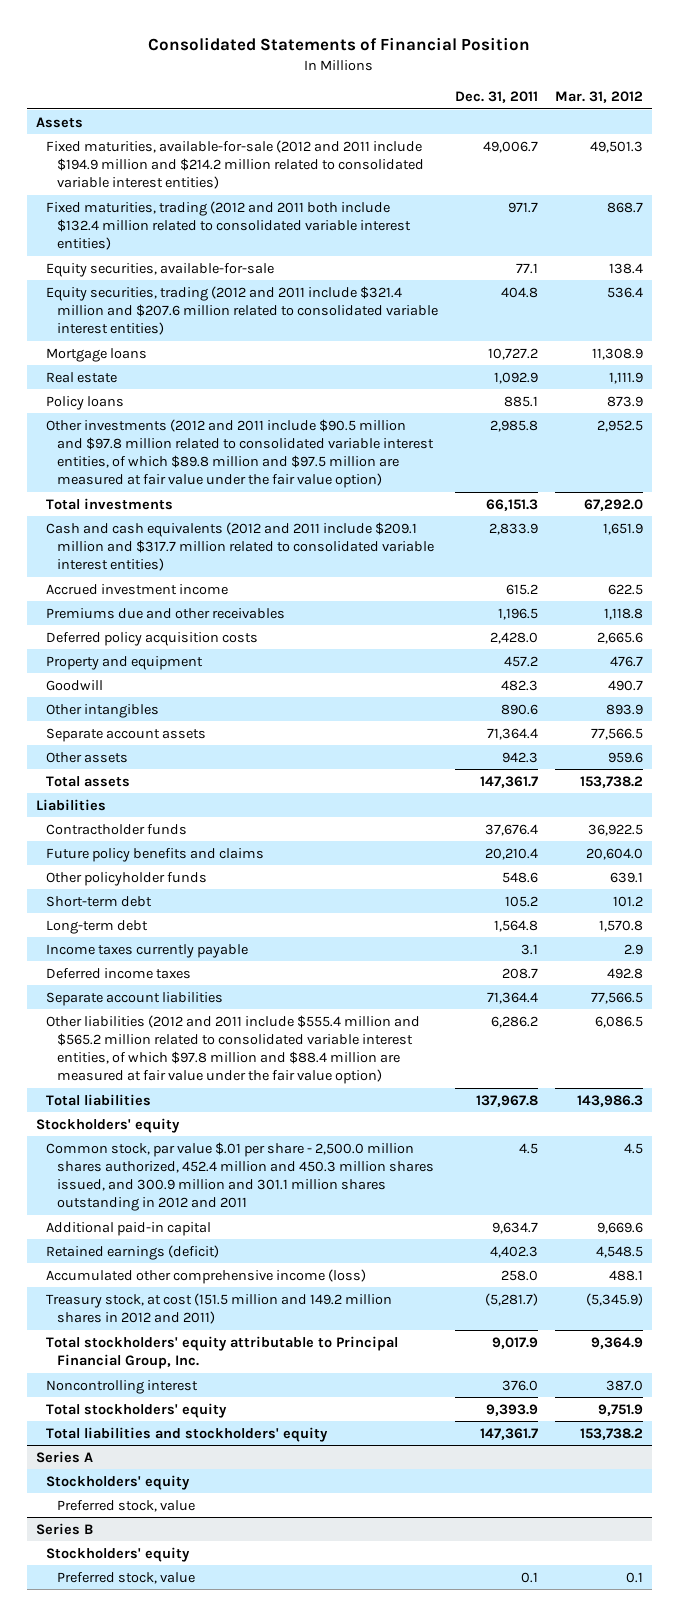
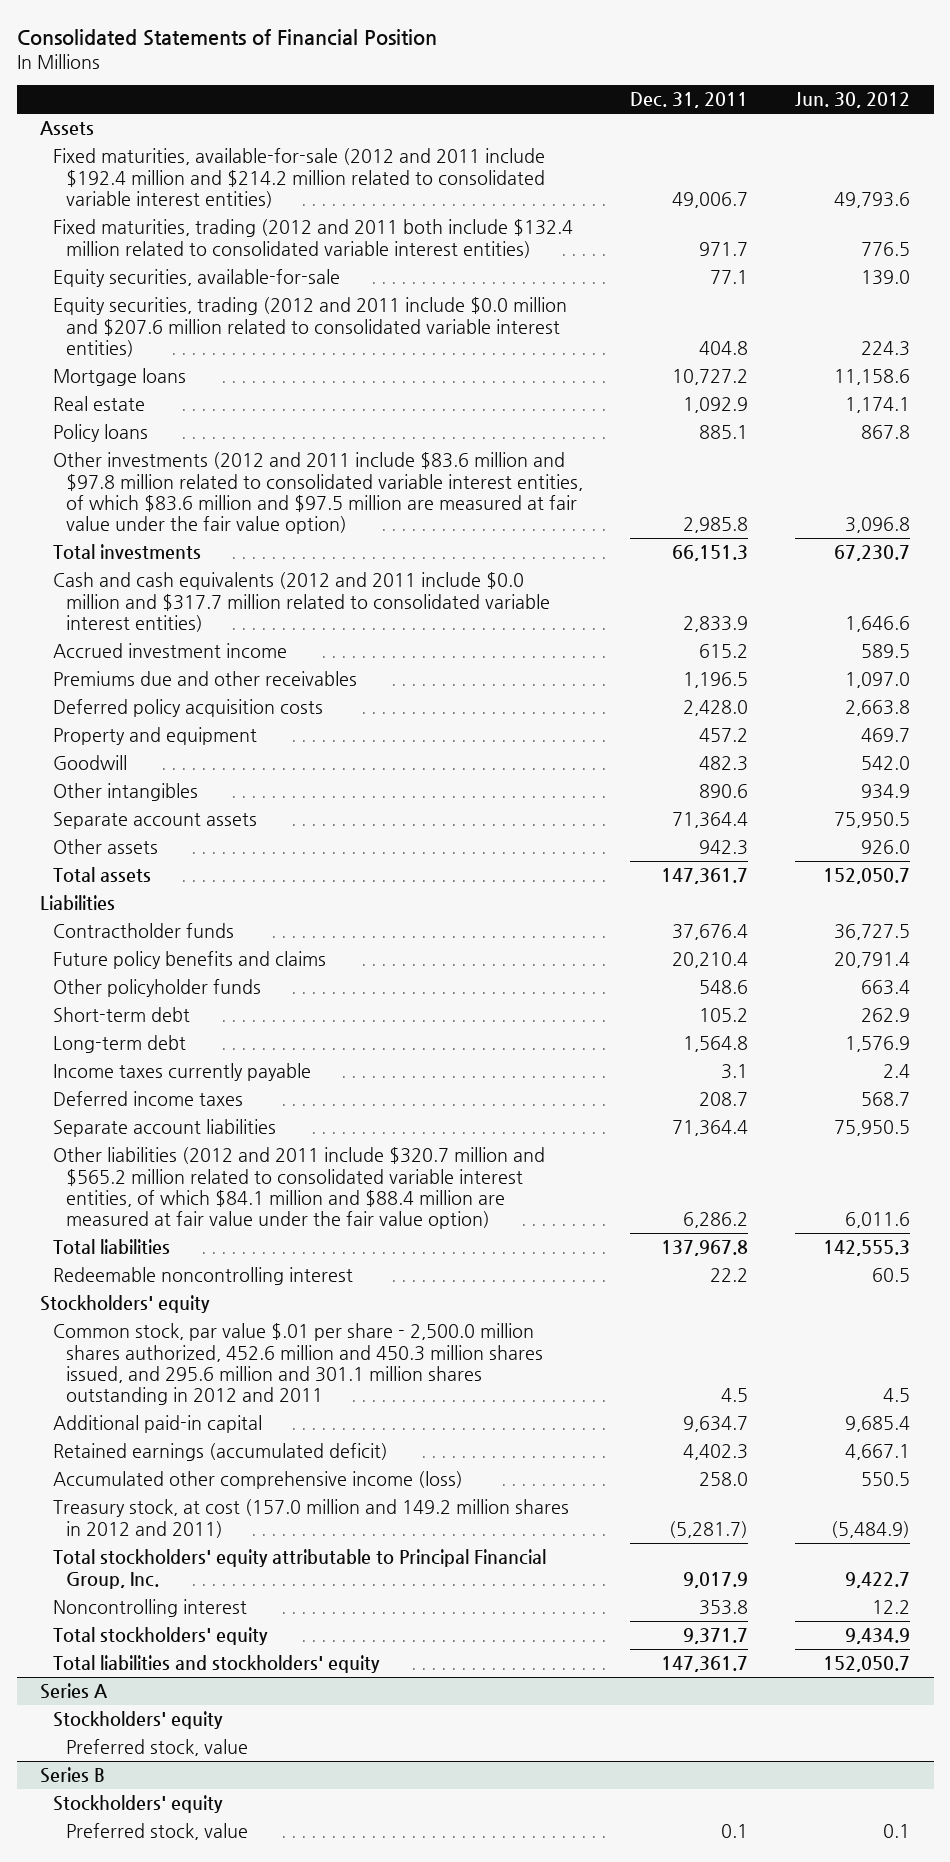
- | Dec. 31, 2011 | Mar. 31, 2012
+ | Dec. 31, 2011 | Jun. 30, 2012
- Fixed maturities, available-for-sale (2012 and 2011 include $194.9 million and $214.2 million related to consolidated variable interest entities) | 49,006.7 | 49,501.3
+ Fixed maturities, available-for-sale (2012 and 2011 include $192.4 million and $214.2 million related to consolidated variable interest entities) | 49,006.7 | 49,793.6
- Equity securities, trading (2012 and 2011 include $321.4 million and $207.6 million related to consolidated variable interest entities) | 404.8 | 536.4
+ Equity securities, trading (2012 and 2011 include $0.0 million and $207.6 million related to consolidated variable interest entities) | 404.8 | 224.3
- Other investments (2012 and 2011 include $90.5 million and $97.8 million related to consolidated variable interest entities, of which $89.8 million and $97.5 million are measured at fair value under the fair value option) | 2,985.8 | 2,952.5
+ Other investments (2012 and 2011 include $83.6 million and $97.8 million related to consolidated variable interest entities, of which $83.6 million and $97.5 million are measured at fair value under the fair value option) | 2,985.8 | 3,096.8
- Cash and cash equivalents (2012 and 2011 include $209.1 million and $317.7 million related to consolidated variable interest entities) | 2,833.9 | 1,651.9
+ Cash and cash equivalents (2012 and 2011 include $0.0 million and $317.7 million related to consolidated variable interest entities) | 2,833.9 | 1,646.6
- Other liabilities (2012 and 2011 include $555.4 million and $565.2 million related to consolidated variable interest entities, of which $97.8 million and $88.4 million are measured at fair value under the fair value option) | 6,286.2 | 6,086.5
+ Other liabilities (2012 and 2011 include $320.7 million and $565.2 million related to consolidated variable interest entities, of which $84.1 million and $88.4 million are measured at fair value under the fair value option) | 6,286.2 | 6,011.6
+ Redeemable noncontrolling interest | 22.2 | 60.5
- Common stock, par value $.01 per share - 2,500.0 million shares authorized, 452.4 million and 450.3 million shares issued, and 300.9 million and 301.1 million shares outstanding in 2012 and 2011 | 4.5 | 4.5
+ Common stock, par value $.01 per share - 2,500.0 million shares authorized, 452.6 million and 450.3 million shares issued, and 295.6 million and 301.1 million shares outstanding in 2012 and 2011 | 4.5 | 4.5
- Retained earnings (deficit) | 4,402.3 | 4,548.5
+ Retained earnings (accumulated deficit) | 4,402.3 | 4,667.1
- Treasury stock, at cost (151.5 million and 149.2 million shares in 2012 and 2011) | (5,281.7) | (5,345.9)
+ Treasury stock, at cost (157.0 million and 149.2 million shares in 2012 and 2011) | (5,281.7) | (5,484.9)
- Noncontrolling interest | 376.0 | 387.0
- Total stockholders' equity | 9,393.9 | 9,751.9
+ Noncontrolling interest | 353.8 | 12.2
+ Total stockholders' equity | 9,371.7 | 9,434.9

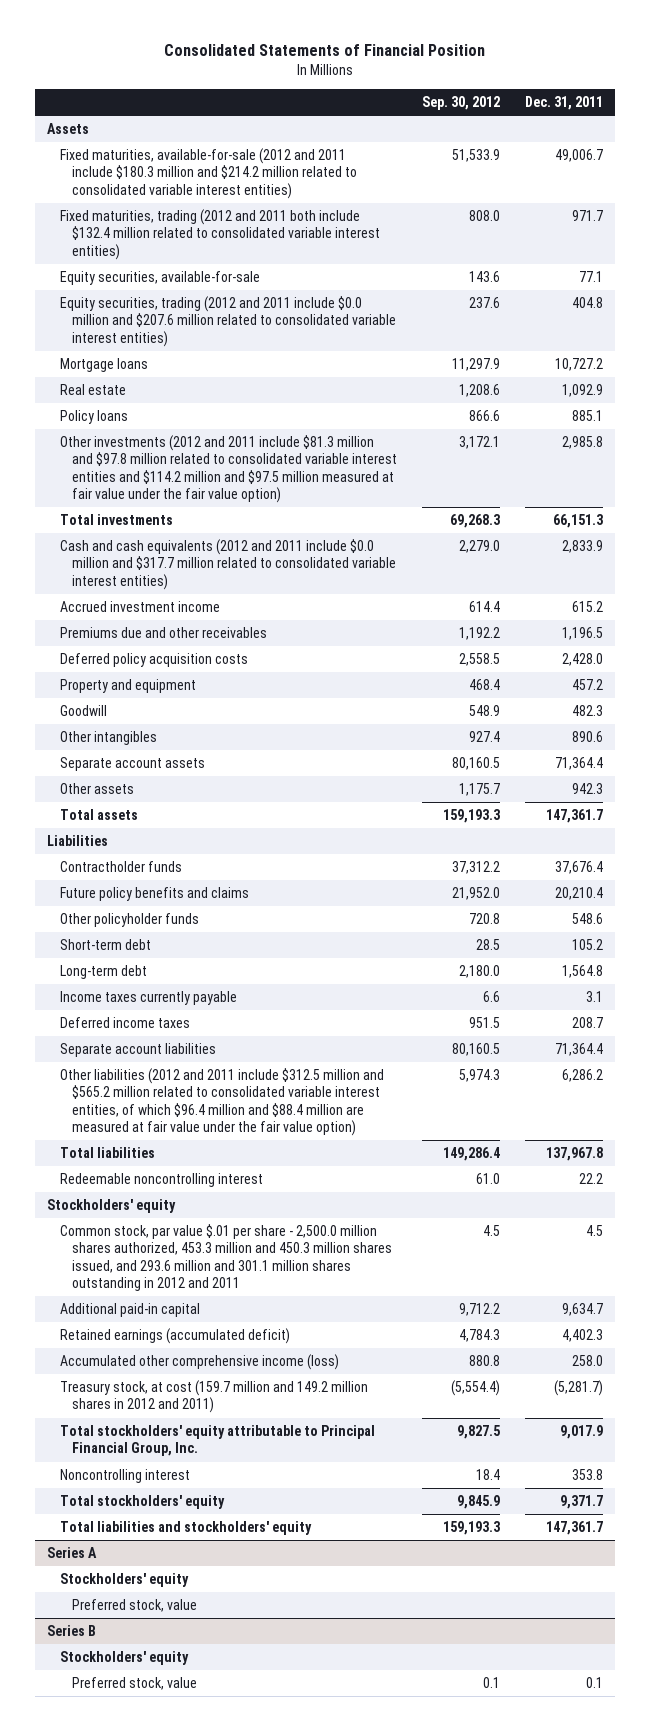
- | Dec. 31, 2011 | Jun. 30, 2012
+ | Sep. 30, 2012 | Dec. 31, 2011
- Fixed maturities, available-for-sale (2012 and 2011 include $192.4 million and $214.2 million related to consolidated variable interest entities) | 49,006.7 | 49,793.6
+ Fixed maturities, available-for-sale (2012 and 2011 include $180.3 million and $214.2 million related to consolidated variable interest entities) | 51,533.9 | 49,006.7
- Other investments (2012 and 2011 include $83.6 million and $97.8 million related to consolidated variable interest entities, of which $83.6 million and $97.5 million are measured at fair value under the fair value option) | 2,985.8 | 3,096.8
+ Other investments (2012 and 2011 include $81.3 million and $97.8 million related to consolidated variable interest entities and $114.2 million and $97.5 million measured at fair value under the fair value option) | 3,172.1 | 2,985.8
- Other liabilities (2012 and 2011 include $320.7 million and $565.2 million related to consolidated variable interest entities, of which $84.1 million and $88.4 million are measured at fair value under the fair value option) | 6,286.2 | 6,011.6
+ Other liabilities (2012 and 2011 include $312.5 million and $565.2 million related to consolidated variable interest entities, of which $96.4 million and $88.4 million are measured at fair value under the fair value option) | 5,974.3 | 6,286.2
- Common stock, par value $.01 per share - 2,500.0 million shares authorized, 452.6 million and 450.3 million shares issued, and 295.6 million and 301.1 million shares outstanding in 2012 and 2011 | 4.5 | 4.5
+ Common stock, par value $.01 per share - 2,500.0 million shares authorized, 453.3 million and 450.3 million shares issued, and 293.6 million and 301.1 million shares outstanding in 2012 and 2011 | 4.5 | 4.5
- Treasury stock, at cost (157.0 million and 149.2 million shares in 2012 and 2011) | (5,281.7) | (5,484.9)
+ Treasury stock, at cost (159.7 million and 149.2 million shares in 2012 and 2011) | (5,554.4) | (5,281.7)

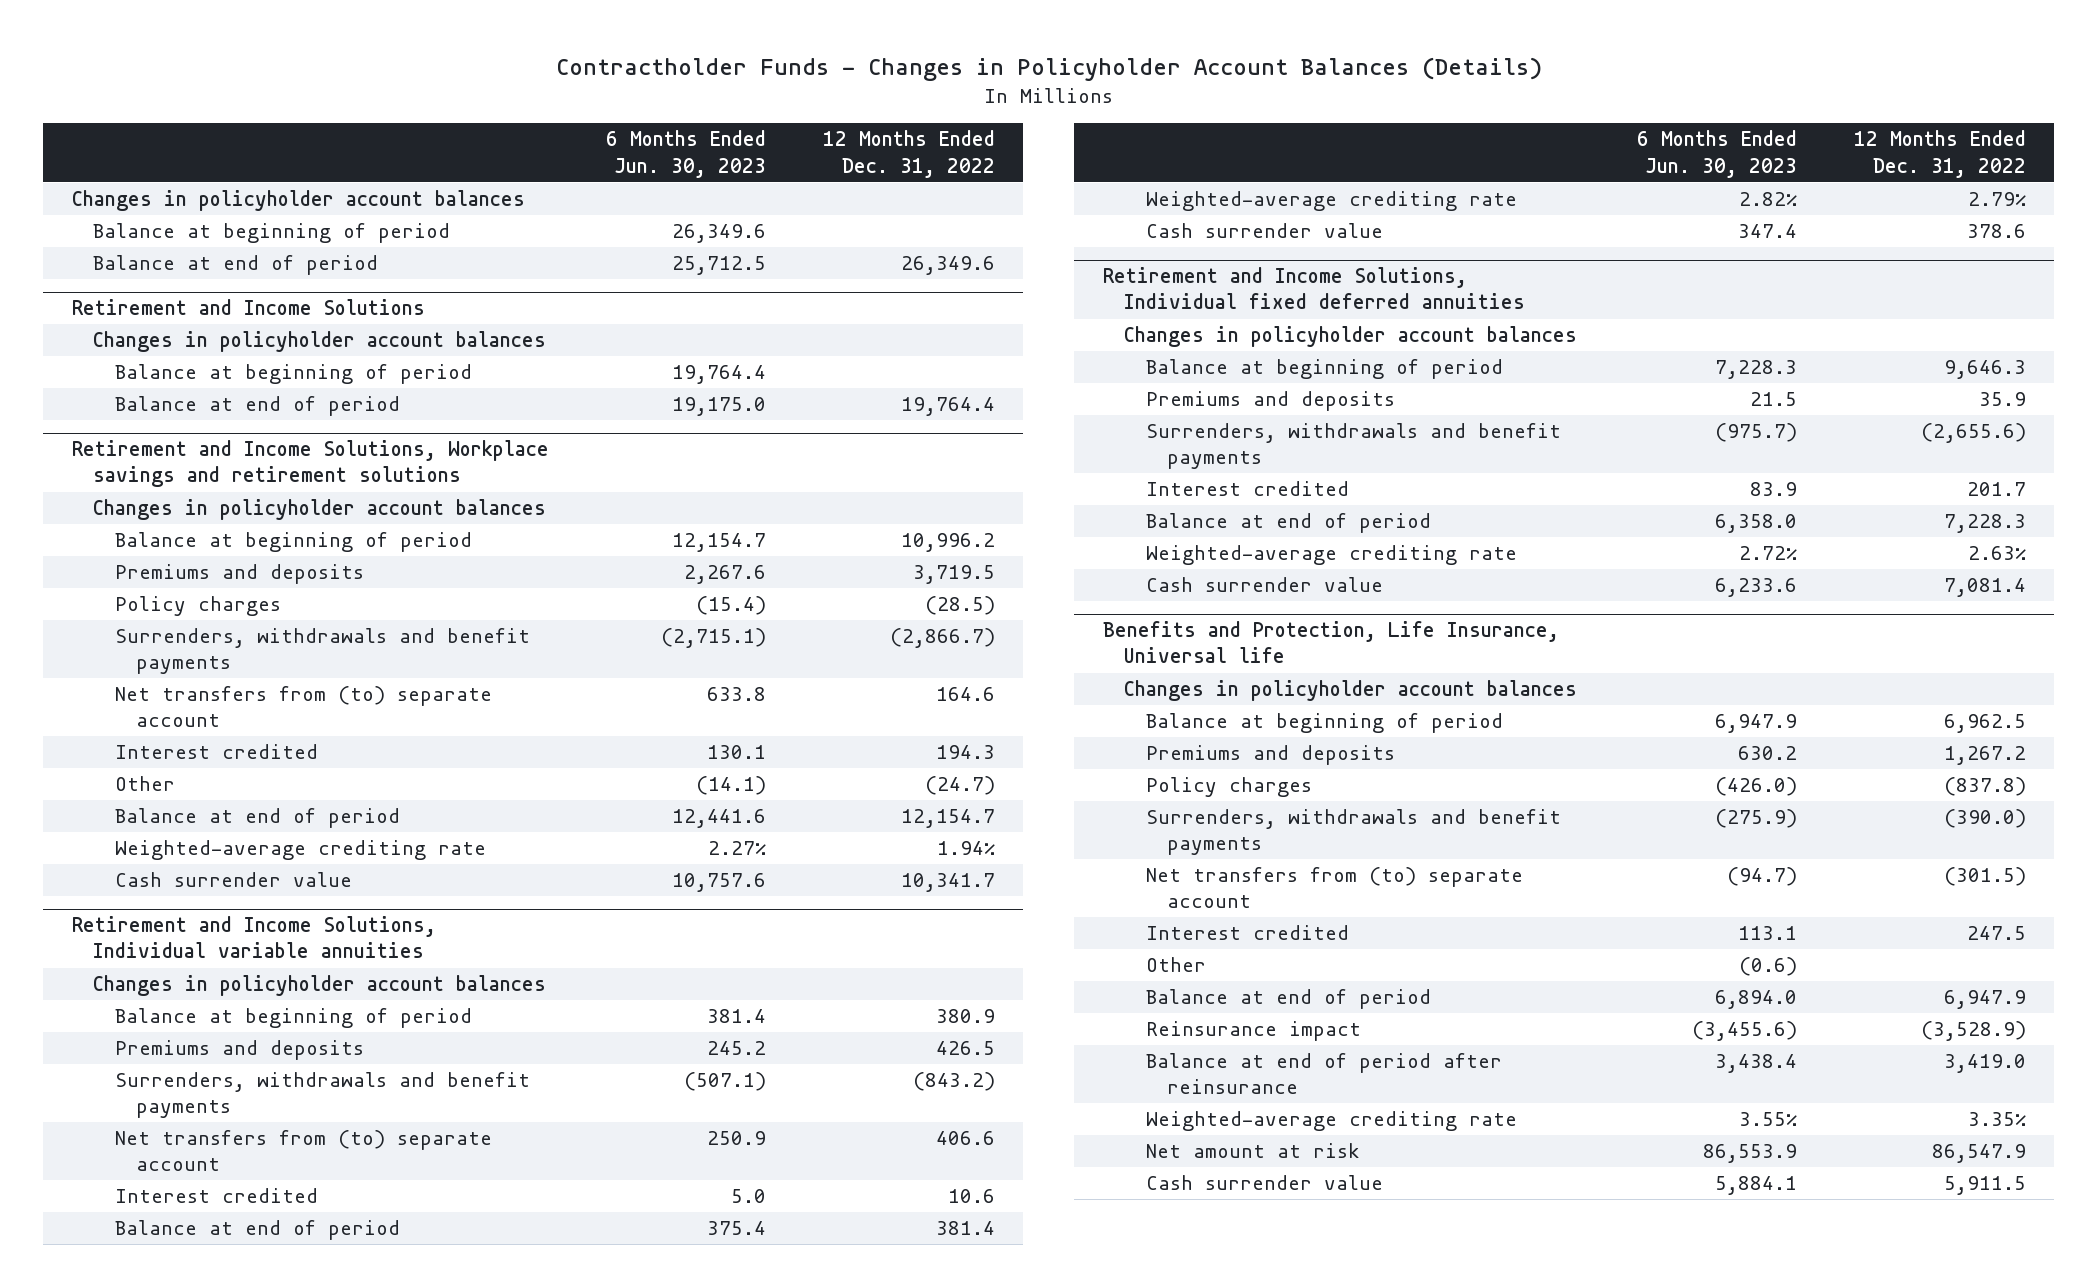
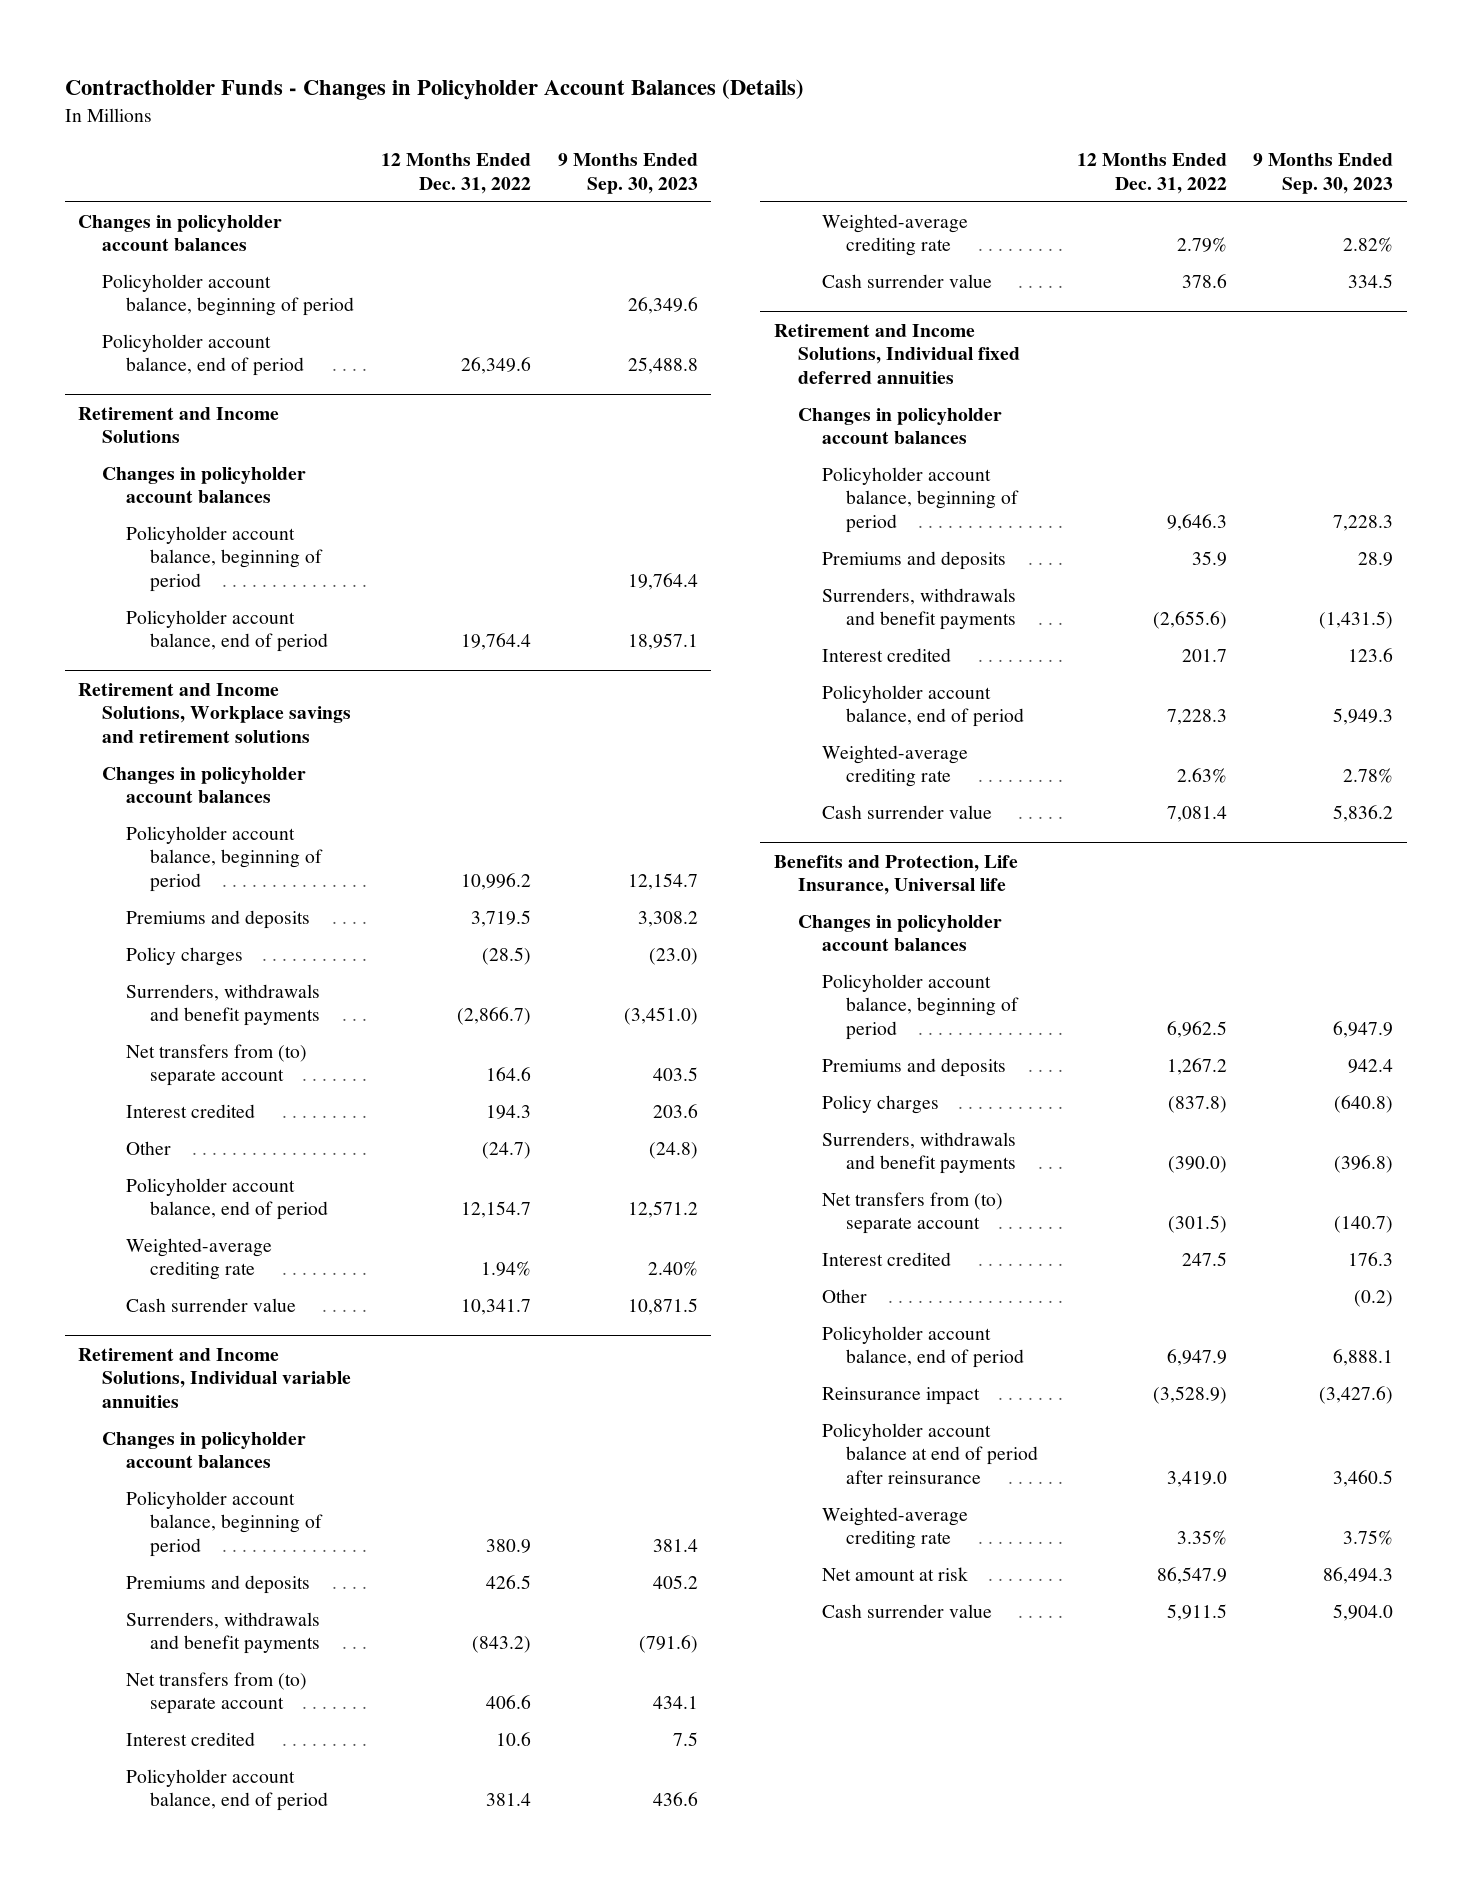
- | 6 Months Ended Jun. 30, 2023 | 12 Months Ended Dec. 31, 2022
+ | 12 Months Ended Dec. 31, 2022 | 9 Months Ended Sep. 30, 2023
- Balance at beginning of period | 26,349.6 |
- Balance at end of period | 25,712.5 | 26,349.6
+ Policyholder account balance, beginning of period | | 26,349.6
+ Policyholder account balance, end of period | 26,349.6 | 25,488.8
@ Retirement and Income Solutions
- Balance at beginning of period | 19,764.4 |
- Balance at end of period | 19,175.0 | 19,764.4
+ Policyholder account balance, beginning of period | | 19,764.4
+ Policyholder account balance, end of period | 19,764.4 | 18,957.1
@ Retirement and Income Solutions, Workplace savings and retirement solutions
- Balance at beginning of period | 12,154.7 | 10,996.2
+ Policyholder account balance, beginning of period | 10,996.2 | 12,154.7
- Balance at end of period | 12,441.6 | 12,154.7
+ Policyholder account balance, end of period | 12,154.7 | 12,571.2
@ Retirement and Income Solutions, Individual variable annuities
- Balance at beginning of period | 381.4 | 380.9
+ Policyholder account balance, beginning of period | 380.9 | 381.4
- Balance at end of period | 375.4 | 381.4
+ Policyholder account balance, end of period | 381.4 | 436.6
@ Retirement and Income Solutions, Individual fixed deferred annuities
- Balance at beginning of period | 7,228.3 | 9,646.3
+ Policyholder account balance, beginning of period | 9,646.3 | 7,228.3
- Balance at end of period | 6,358.0 | 7,228.3
+ Policyholder account balance, end of period | 7,228.3 | 5,949.3
@ Benefits and Protection, Life Insurance, Universal life
- Balance at beginning of period | 6,947.9 | 6,962.5
+ Policyholder account balance, beginning of period | 6,962.5 | 6,947.9
- Balance at end of period | 6,894.0 | 6,947.9
+ Policyholder account balance, end of period | 6,947.9 | 6,888.1
- Balance at end of period after reinsurance | 3,438.4 | 3,419.0
+ Policyholder account balance at end of period after reinsurance | 3,419.0 | 3,460.5

